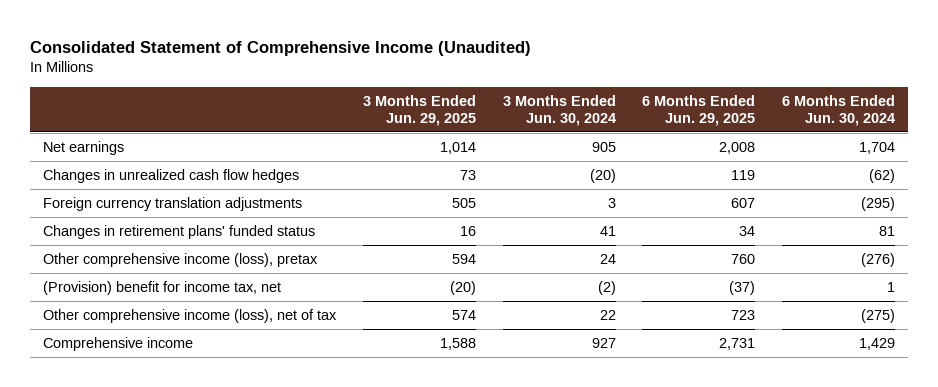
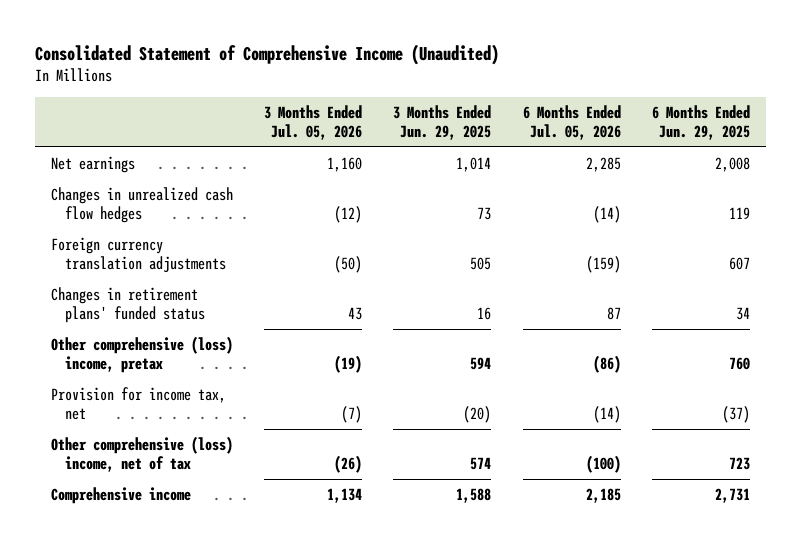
- | 3 Months Ended Jun. 29, 2025 | 3 Months Ended Jun. 30, 2024 | 6 Months Ended Jun. 29, 2025 | 6 Months Ended Jun. 30, 2024
+ | 3 Months Ended Jul. 05, 2026 | 3 Months Ended Jun. 29, 2025 | 6 Months Ended Jul. 05, 2026 | 6 Months Ended Jun. 29, 2025
- Other comprehensive income (loss), pretax | 594 | 24 | 760 | (276)
- (Provision) benefit for income tax, net | (20) | (2) | (37) | 1
- Other comprehensive income (loss), net of tax | 574 | 22 | 723 | (275)
+ Other comprehensive (loss) income, pretax | (19) | 594 | (86) | 760
+ Provision for income tax, net | (7) | (20) | (14) | (37)
+ Other comprehensive (loss) income, net of tax | (26) | 574 | (100) | 723

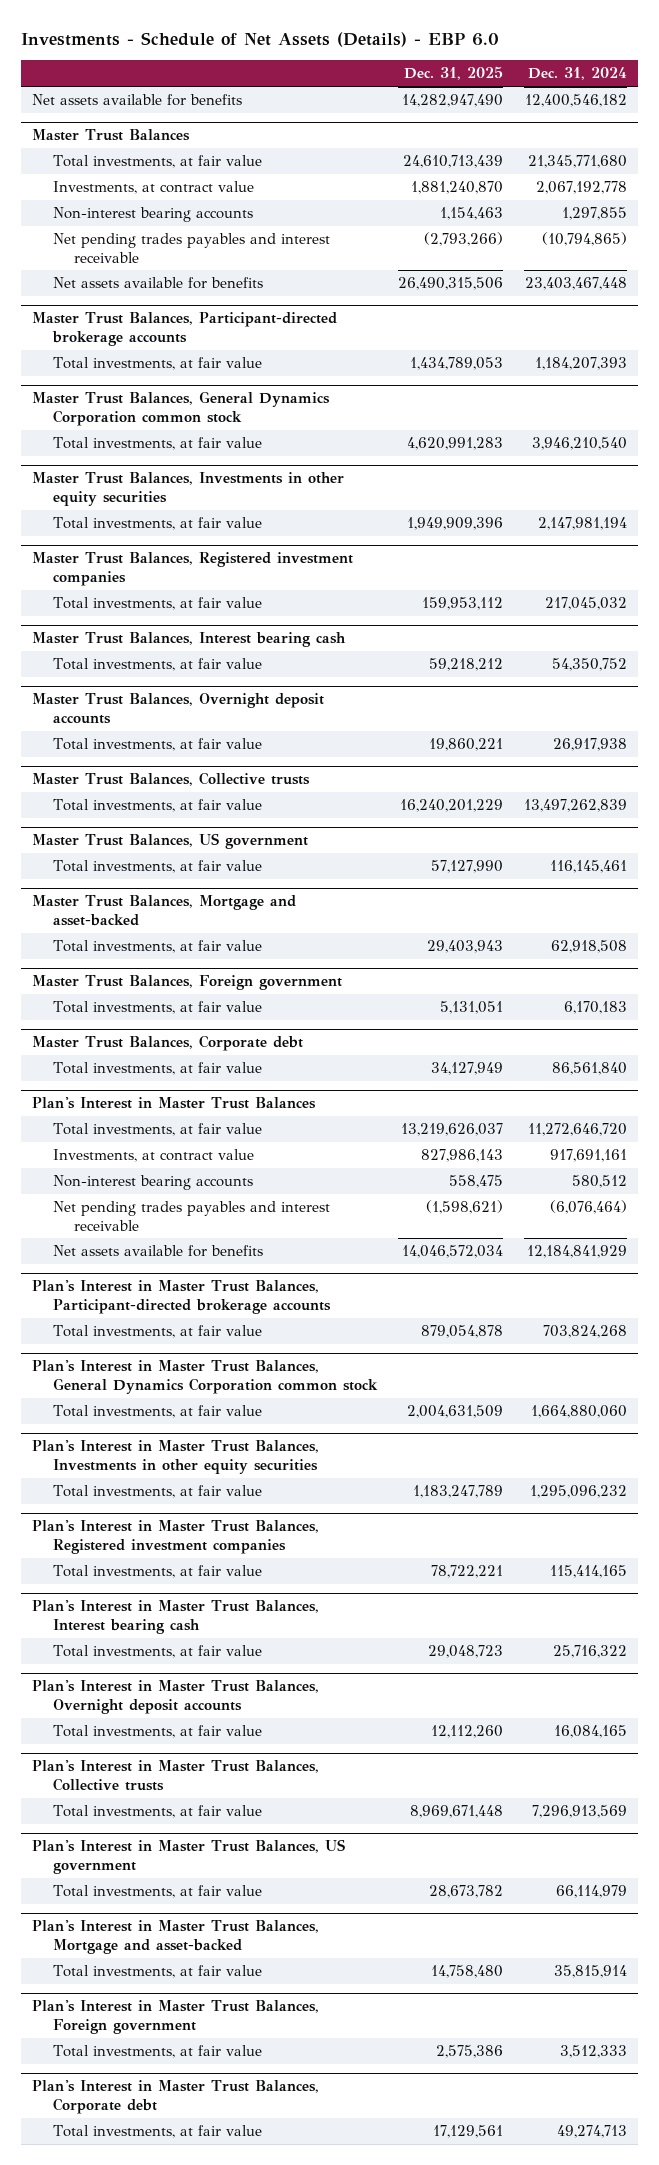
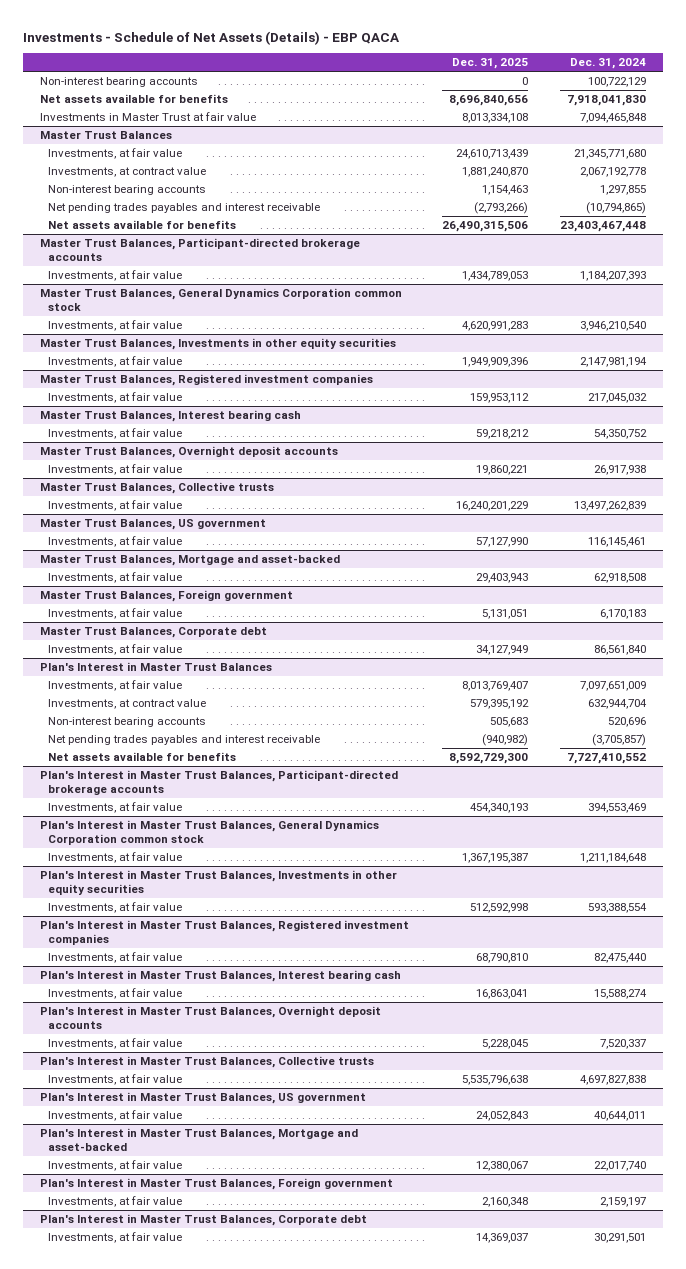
- Investments - Schedule of Net Assets (Details) - EBP 6.0
+ Investments - Schedule of Net Assets (Details) - EBP QACA
- Net assets available for benefits | 14,282,947,490 | 12,400,546,182
+ Non-interest bearing accounts | 0 | 100,722,129
+ Net assets available for benefits | 8,696,840,656 | 7,918,041,830
+ Investments in Master Trust at fair value | 8,013,334,108 | 7,094,465,848
@ Master Trust Balances
- Total investments, at fair value | 24,610,713,439 | 21,345,771,680
+ Investments, at fair value | 24,610,713,439 | 21,345,771,680
@ Master Trust Balances, Participant-directed brokerage accounts
- Total investments, at fair value | 1,434,789,053 | 1,184,207,393
+ Investments, at fair value | 1,434,789,053 | 1,184,207,393
@ Master Trust Balances, General Dynamics Corporation common stock
- Total investments, at fair value | 4,620,991,283 | 3,946,210,540
+ Investments, at fair value | 4,620,991,283 | 3,946,210,540
@ Master Trust Balances, Investments in other equity securities
- Total investments, at fair value | 1,949,909,396 | 2,147,981,194
+ Investments, at fair value | 1,949,909,396 | 2,147,981,194
@ Master Trust Balances, Registered investment companies
- Total investments, at fair value | 159,953,112 | 217,045,032
+ Investments, at fair value | 159,953,112 | 217,045,032
@ Master Trust Balances, Interest bearing cash
- Total investments, at fair value | 59,218,212 | 54,350,752
+ Investments, at fair value | 59,218,212 | 54,350,752
@ Master Trust Balances, Overnight deposit accounts
- Total investments, at fair value | 19,860,221 | 26,917,938
+ Investments, at fair value | 19,860,221 | 26,917,938
@ Master Trust Balances, Collective trusts
- Total investments, at fair value | 16,240,201,229 | 13,497,262,839
+ Investments, at fair value | 16,240,201,229 | 13,497,262,839
@ Master Trust Balances, US government
- Total investments, at fair value | 57,127,990 | 116,145,461
+ Investments, at fair value | 57,127,990 | 116,145,461
@ Master Trust Balances, Mortgage and asset-backed
- Total investments, at fair value | 29,403,943 | 62,918,508
+ Investments, at fair value | 29,403,943 | 62,918,508
@ Master Trust Balances, Foreign government
- Total investments, at fair value | 5,131,051 | 6,170,183
+ Investments, at fair value | 5,131,051 | 6,170,183
@ Master Trust Balances, Corporate debt
- Total investments, at fair value | 34,127,949 | 86,561,840
+ Investments, at fair value | 34,127,949 | 86,561,840
@ Plan's Interest in Master Trust Balances
- Total investments, at fair value | 13,219,626,037 | 11,272,646,720
- Investments, at contract value | 827,986,143 | 917,691,161
- Non-interest bearing accounts | 558,475 | 580,512
- Net pending trades payables and interest receivable | (1,598,621) | (6,076,464)
- Net assets available for benefits | 14,046,572,034 | 12,184,841,929
+ Investments, at fair value | 8,013,769,407 | 7,097,651,009
+ Investments, at contract value | 579,395,192 | 632,944,704
+ Non-interest bearing accounts | 505,683 | 520,696
+ Net pending trades payables and interest receivable | (940,982) | (3,705,857)
+ Net assets available for benefits | 8,592,729,300 | 7,727,410,552
@ Plan's Interest in Master Trust Balances, Participant-directed brokerage accounts
- Total investments, at fair value | 879,054,878 | 703,824,268
+ Investments, at fair value | 454,340,193 | 394,553,469
@ Plan's Interest in Master Trust Balances, General Dynamics Corporation common stock
- Total investments, at fair value | 2,004,631,509 | 1,664,880,060
+ Investments, at fair value | 1,367,195,387 | 1,211,184,648
@ Plan's Interest in Master Trust Balances, Investments in other equity securities
- Total investments, at fair value | 1,183,247,789 | 1,295,096,232
+ Investments, at fair value | 512,592,998 | 593,388,554
@ Plan's Interest in Master Trust Balances, Registered investment companies
- Total investments, at fair value | 78,722,221 | 115,414,165
+ Investments, at fair value | 68,790,810 | 82,475,440
@ Plan's Interest in Master Trust Balances, Interest bearing cash
- Total investments, at fair value | 29,048,723 | 25,716,322
+ Investments, at fair value | 16,863,041 | 15,588,274
@ Plan's Interest in Master Trust Balances, Overnight deposit accounts
- Total investments, at fair value | 12,112,260 | 16,084,165
+ Investments, at fair value | 5,228,045 | 7,520,337
@ Plan's Interest in Master Trust Balances, Collective trusts
- Total investments, at fair value | 8,969,671,448 | 7,296,913,569
+ Investments, at fair value | 5,535,796,638 | 4,697,827,838
@ Plan's Interest in Master Trust Balances, US government
- Total investments, at fair value | 28,673,782 | 66,114,979
+ Investments, at fair value | 24,052,843 | 40,644,011
@ Plan's Interest in Master Trust Balances, Mortgage and asset-backed
- Total investments, at fair value | 14,758,480 | 35,815,914
+ Investments, at fair value | 12,380,067 | 22,017,740
@ Plan's Interest in Master Trust Balances, Foreign government
- Total investments, at fair value | 2,575,386 | 3,512,333
+ Investments, at fair value | 2,160,348 | 2,159,197
@ Plan's Interest in Master Trust Balances, Corporate debt
- Total investments, at fair value | 17,129,561 | 49,274,713
+ Investments, at fair value | 14,369,037 | 30,291,501

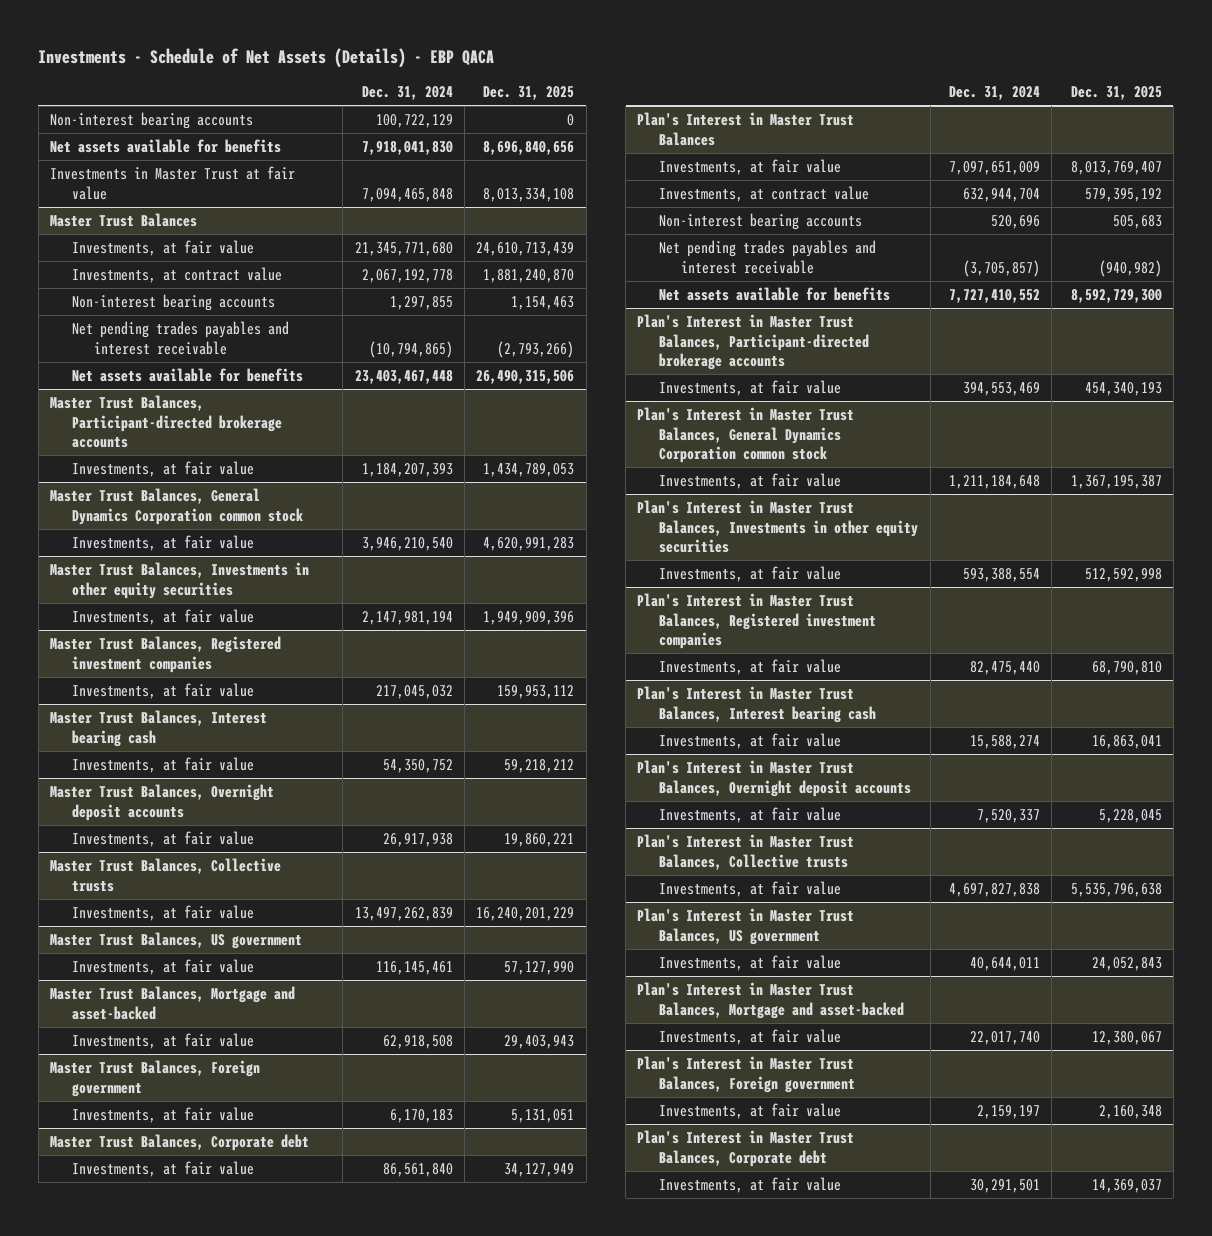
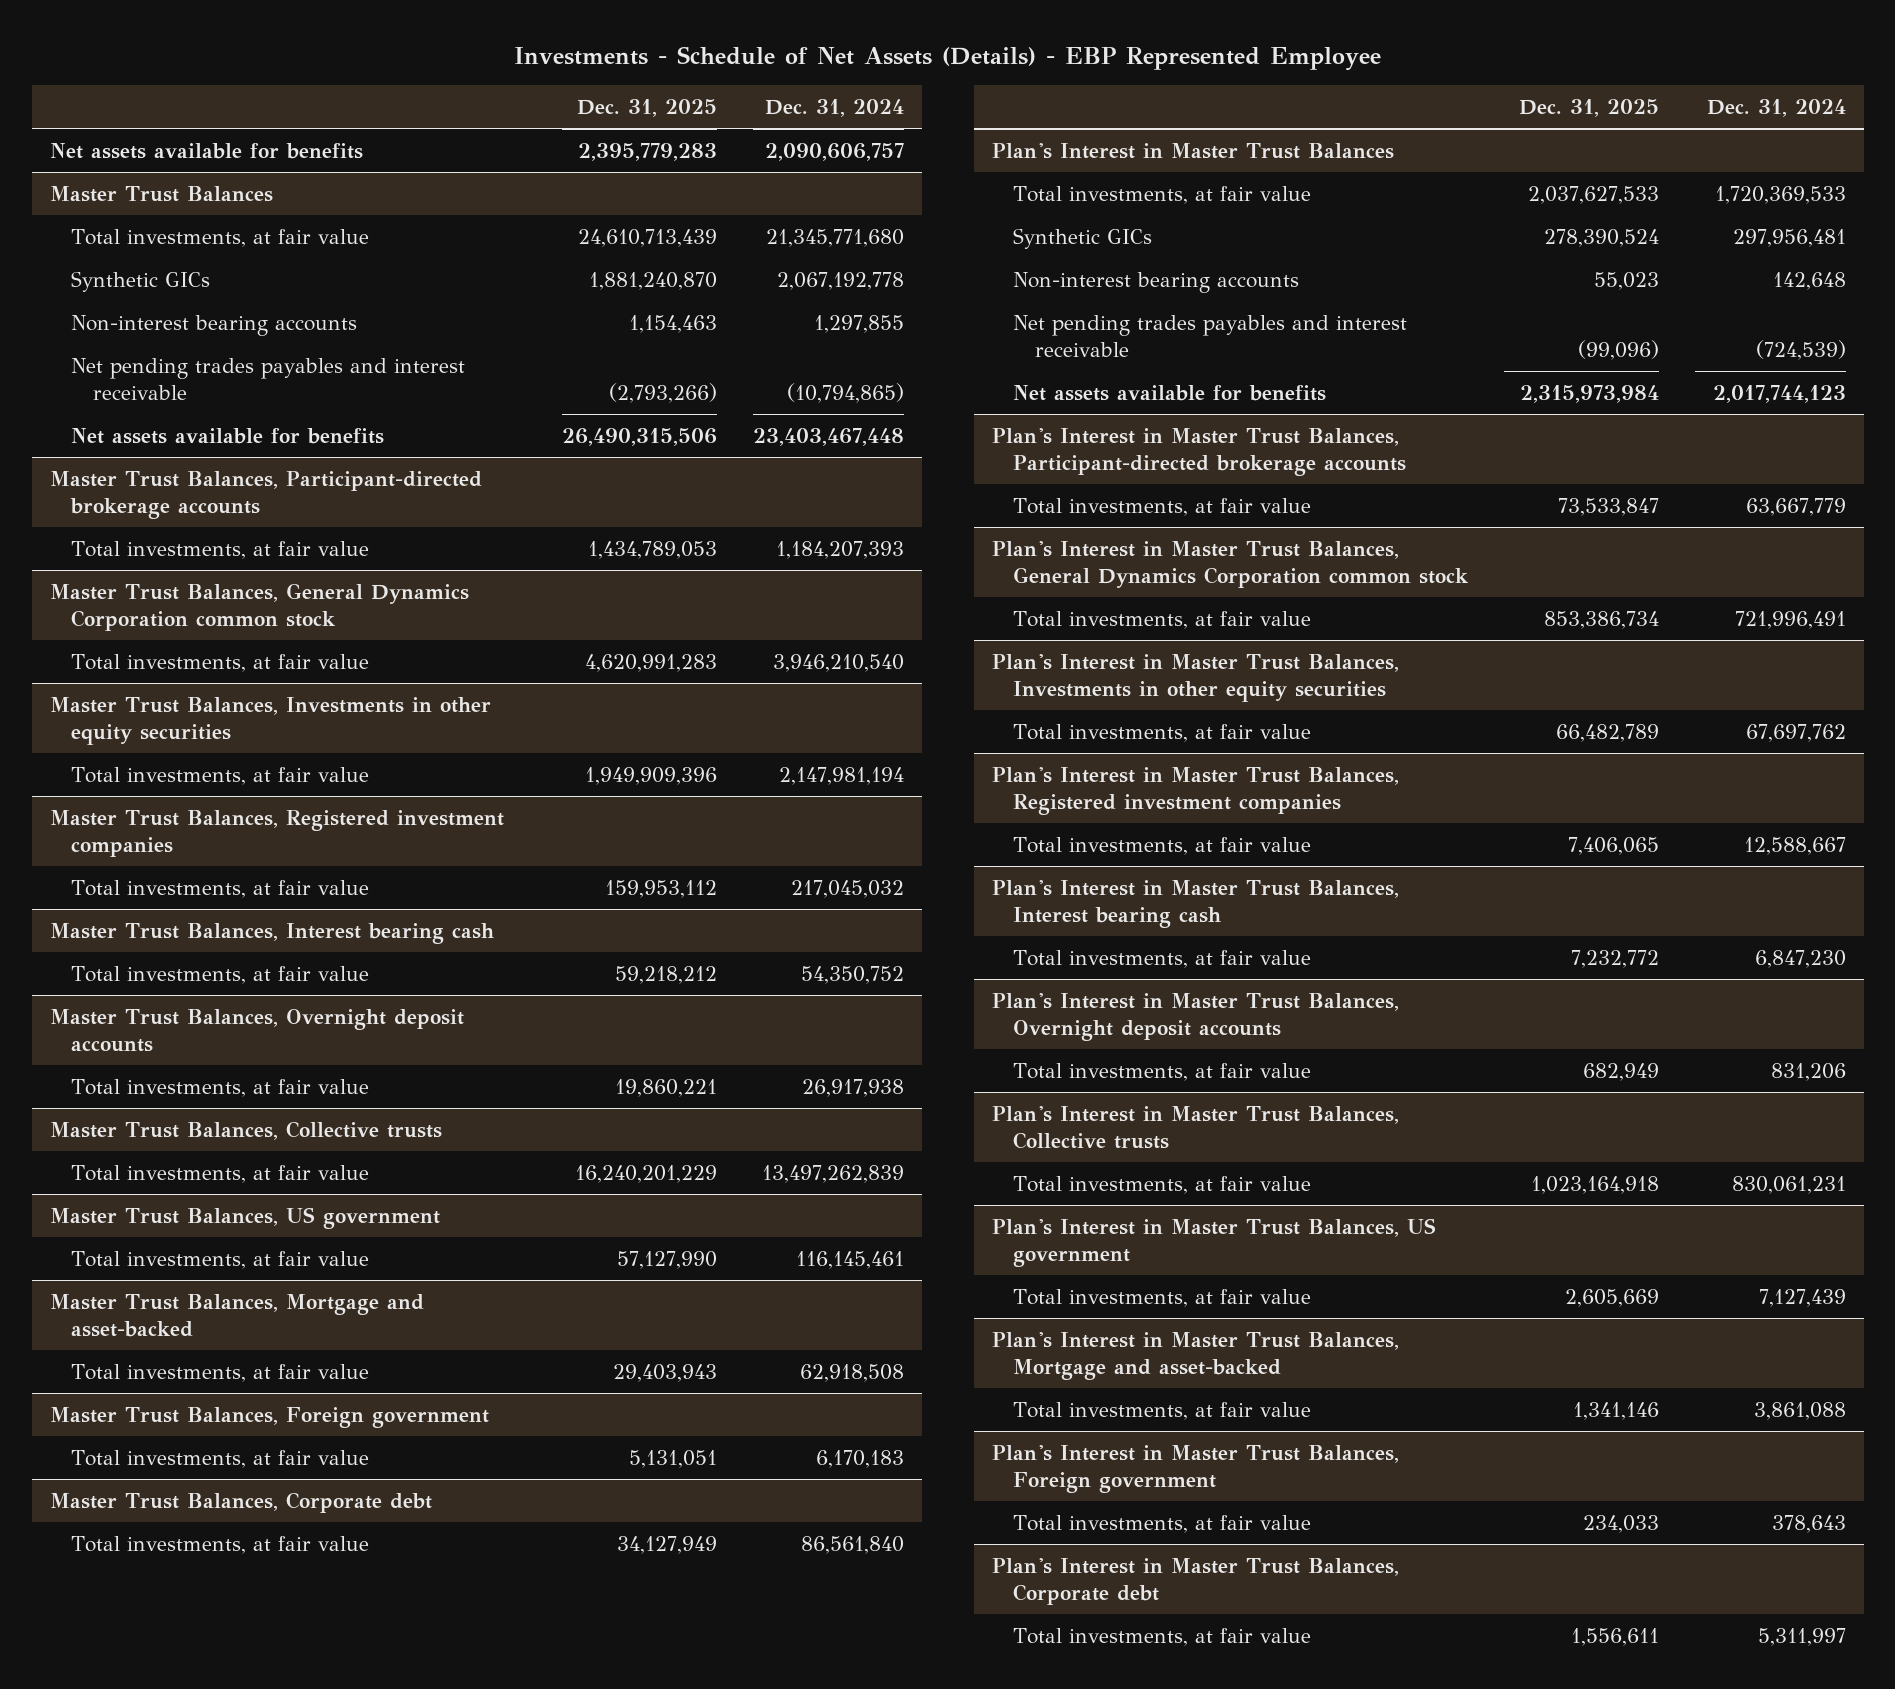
- Investments - Schedule of Net Assets (Details) - EBP QACA
+ Investments - Schedule of Net Assets (Details) - EBP Represented Employee
- | Dec. 31, 2024 | Dec. 31, 2025
+ | Dec. 31, 2025 | Dec. 31, 2024
- Non-interest bearing accounts | 100,722,129 | 0
- Net assets available for benefits | 7,918,041,830 | 8,696,840,656
- Investments in Master Trust at fair value | 7,094,465,848 | 8,013,334,108
+ Net assets available for benefits | 2,395,779,283 | 2,090,606,757
@ Master Trust Balances
- Investments, at fair value | 21,345,771,680 | 24,610,713,439
- Investments, at contract value | 2,067,192,778 | 1,881,240,870
+ Total investments, at fair value | 24,610,713,439 | 21,345,771,680
+ Synthetic GICs | 1,881,240,870 | 2,067,192,778
@ Master Trust Balances, Participant-directed brokerage accounts
- Investments, at fair value | 1,184,207,393 | 1,434,789,053
+ Total investments, at fair value | 1,434,789,053 | 1,184,207,393
@ Master Trust Balances, General Dynamics Corporation common stock
- Investments, at fair value | 3,946,210,540 | 4,620,991,283
+ Total investments, at fair value | 4,620,991,283 | 3,946,210,540
@ Master Trust Balances, Investments in other equity securities
- Investments, at fair value | 2,147,981,194 | 1,949,909,396
+ Total investments, at fair value | 1,949,909,396 | 2,147,981,194
@ Master Trust Balances, Registered investment companies
- Investments, at fair value | 217,045,032 | 159,953,112
+ Total investments, at fair value | 159,953,112 | 217,045,032
@ Master Trust Balances, Interest bearing cash
- Investments, at fair value | 54,350,752 | 59,218,212
+ Total investments, at fair value | 59,218,212 | 54,350,752
@ Master Trust Balances, Overnight deposit accounts
- Investments, at fair value | 26,917,938 | 19,860,221
+ Total investments, at fair value | 19,860,221 | 26,917,938
@ Master Trust Balances, Collective trusts
- Investments, at fair value | 13,497,262,839 | 16,240,201,229
+ Total investments, at fair value | 16,240,201,229 | 13,497,262,839
@ Master Trust Balances, US government
- Investments, at fair value | 116,145,461 | 57,127,990
+ Total investments, at fair value | 57,127,990 | 116,145,461
@ Master Trust Balances, Mortgage and asset-backed
- Investments, at fair value | 62,918,508 | 29,403,943
+ Total investments, at fair value | 29,403,943 | 62,918,508
@ Master Trust Balances, Foreign government
- Investments, at fair value | 6,170,183 | 5,131,051
+ Total investments, at fair value | 5,131,051 | 6,170,183
@ Master Trust Balances, Corporate debt
- Investments, at fair value | 86,561,840 | 34,127,949
+ Total investments, at fair value | 34,127,949 | 86,561,840
@ Plan's Interest in Master Trust Balances
- Investments, at fair value | 7,097,651,009 | 8,013,769,407
- Investments, at contract value | 632,944,704 | 579,395,192
- Non-interest bearing accounts | 520,696 | 505,683
- Net pending trades payables and interest receivable | (3,705,857) | (940,982)
- Net assets available for benefits | 7,727,410,552 | 8,592,729,300
+ Total investments, at fair value | 2,037,627,533 | 1,720,369,533
+ Synthetic GICs | 278,390,524 | 297,956,481
+ Non-interest bearing accounts | 55,023 | 142,648
+ Net pending trades payables and interest receivable | (99,096) | (724,539)
+ Net assets available for benefits | 2,315,973,984 | 2,017,744,123
@ Plan's Interest in Master Trust Balances, Participant-directed brokerage accounts
- Investments, at fair value | 394,553,469 | 454,340,193
+ Total investments, at fair value | 73,533,847 | 63,667,779
@ Plan's Interest in Master Trust Balances, General Dynamics Corporation common stock
- Investments, at fair value | 1,211,184,648 | 1,367,195,387
+ Total investments, at fair value | 853,386,734 | 721,996,491
@ Plan's Interest in Master Trust Balances, Investments in other equity securities
- Investments, at fair value | 593,388,554 | 512,592,998
+ Total investments, at fair value | 66,482,789 | 67,697,762
@ Plan's Interest in Master Trust Balances, Registered investment companies
- Investments, at fair value | 82,475,440 | 68,790,810
+ Total investments, at fair value | 7,406,065 | 12,588,667
@ Plan's Interest in Master Trust Balances, Interest bearing cash
- Investments, at fair value | 15,588,274 | 16,863,041
+ Total investments, at fair value | 7,232,772 | 6,847,230
@ Plan's Interest in Master Trust Balances, Overnight deposit accounts
- Investments, at fair value | 7,520,337 | 5,228,045
+ Total investments, at fair value | 682,949 | 831,206
@ Plan's Interest in Master Trust Balances, Collective trusts
- Investments, at fair value | 4,697,827,838 | 5,535,796,638
+ Total investments, at fair value | 1,023,164,918 | 830,061,231
@ Plan's Interest in Master Trust Balances, US government
- Investments, at fair value | 40,644,011 | 24,052,843
+ Total investments, at fair value | 2,605,669 | 7,127,439
@ Plan's Interest in Master Trust Balances, Mortgage and asset-backed
- Investments, at fair value | 22,017,740 | 12,380,067
+ Total investments, at fair value | 1,341,146 | 3,861,088
@ Plan's Interest in Master Trust Balances, Foreign government
- Investments, at fair value | 2,159,197 | 2,160,348
+ Total investments, at fair value | 234,033 | 378,643
@ Plan's Interest in Master Trust Balances, Corporate debt
- Investments, at fair value | 30,291,501 | 14,369,037
+ Total investments, at fair value | 1,556,611 | 5,311,997

